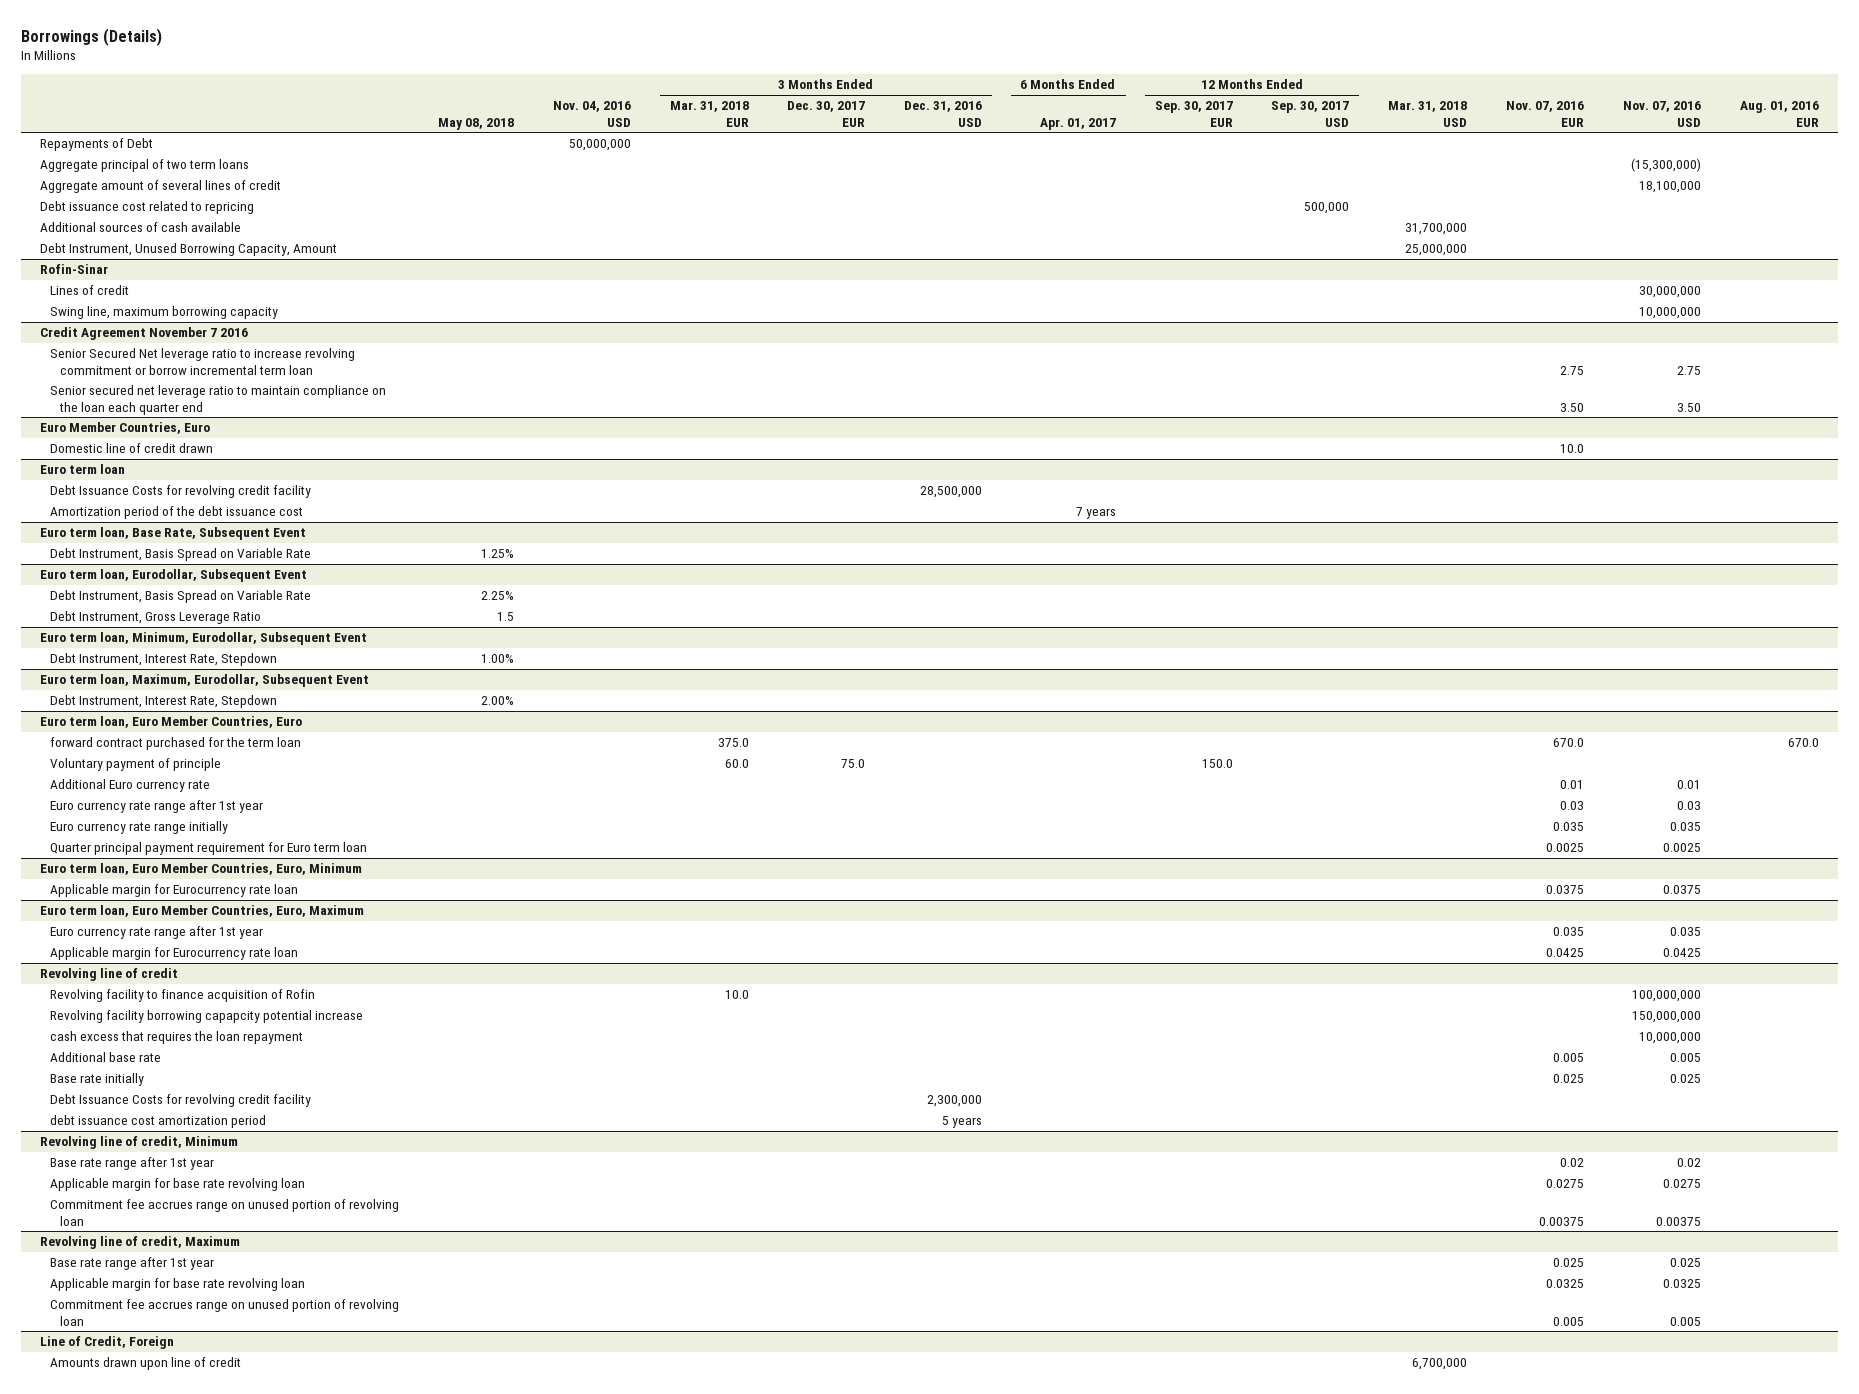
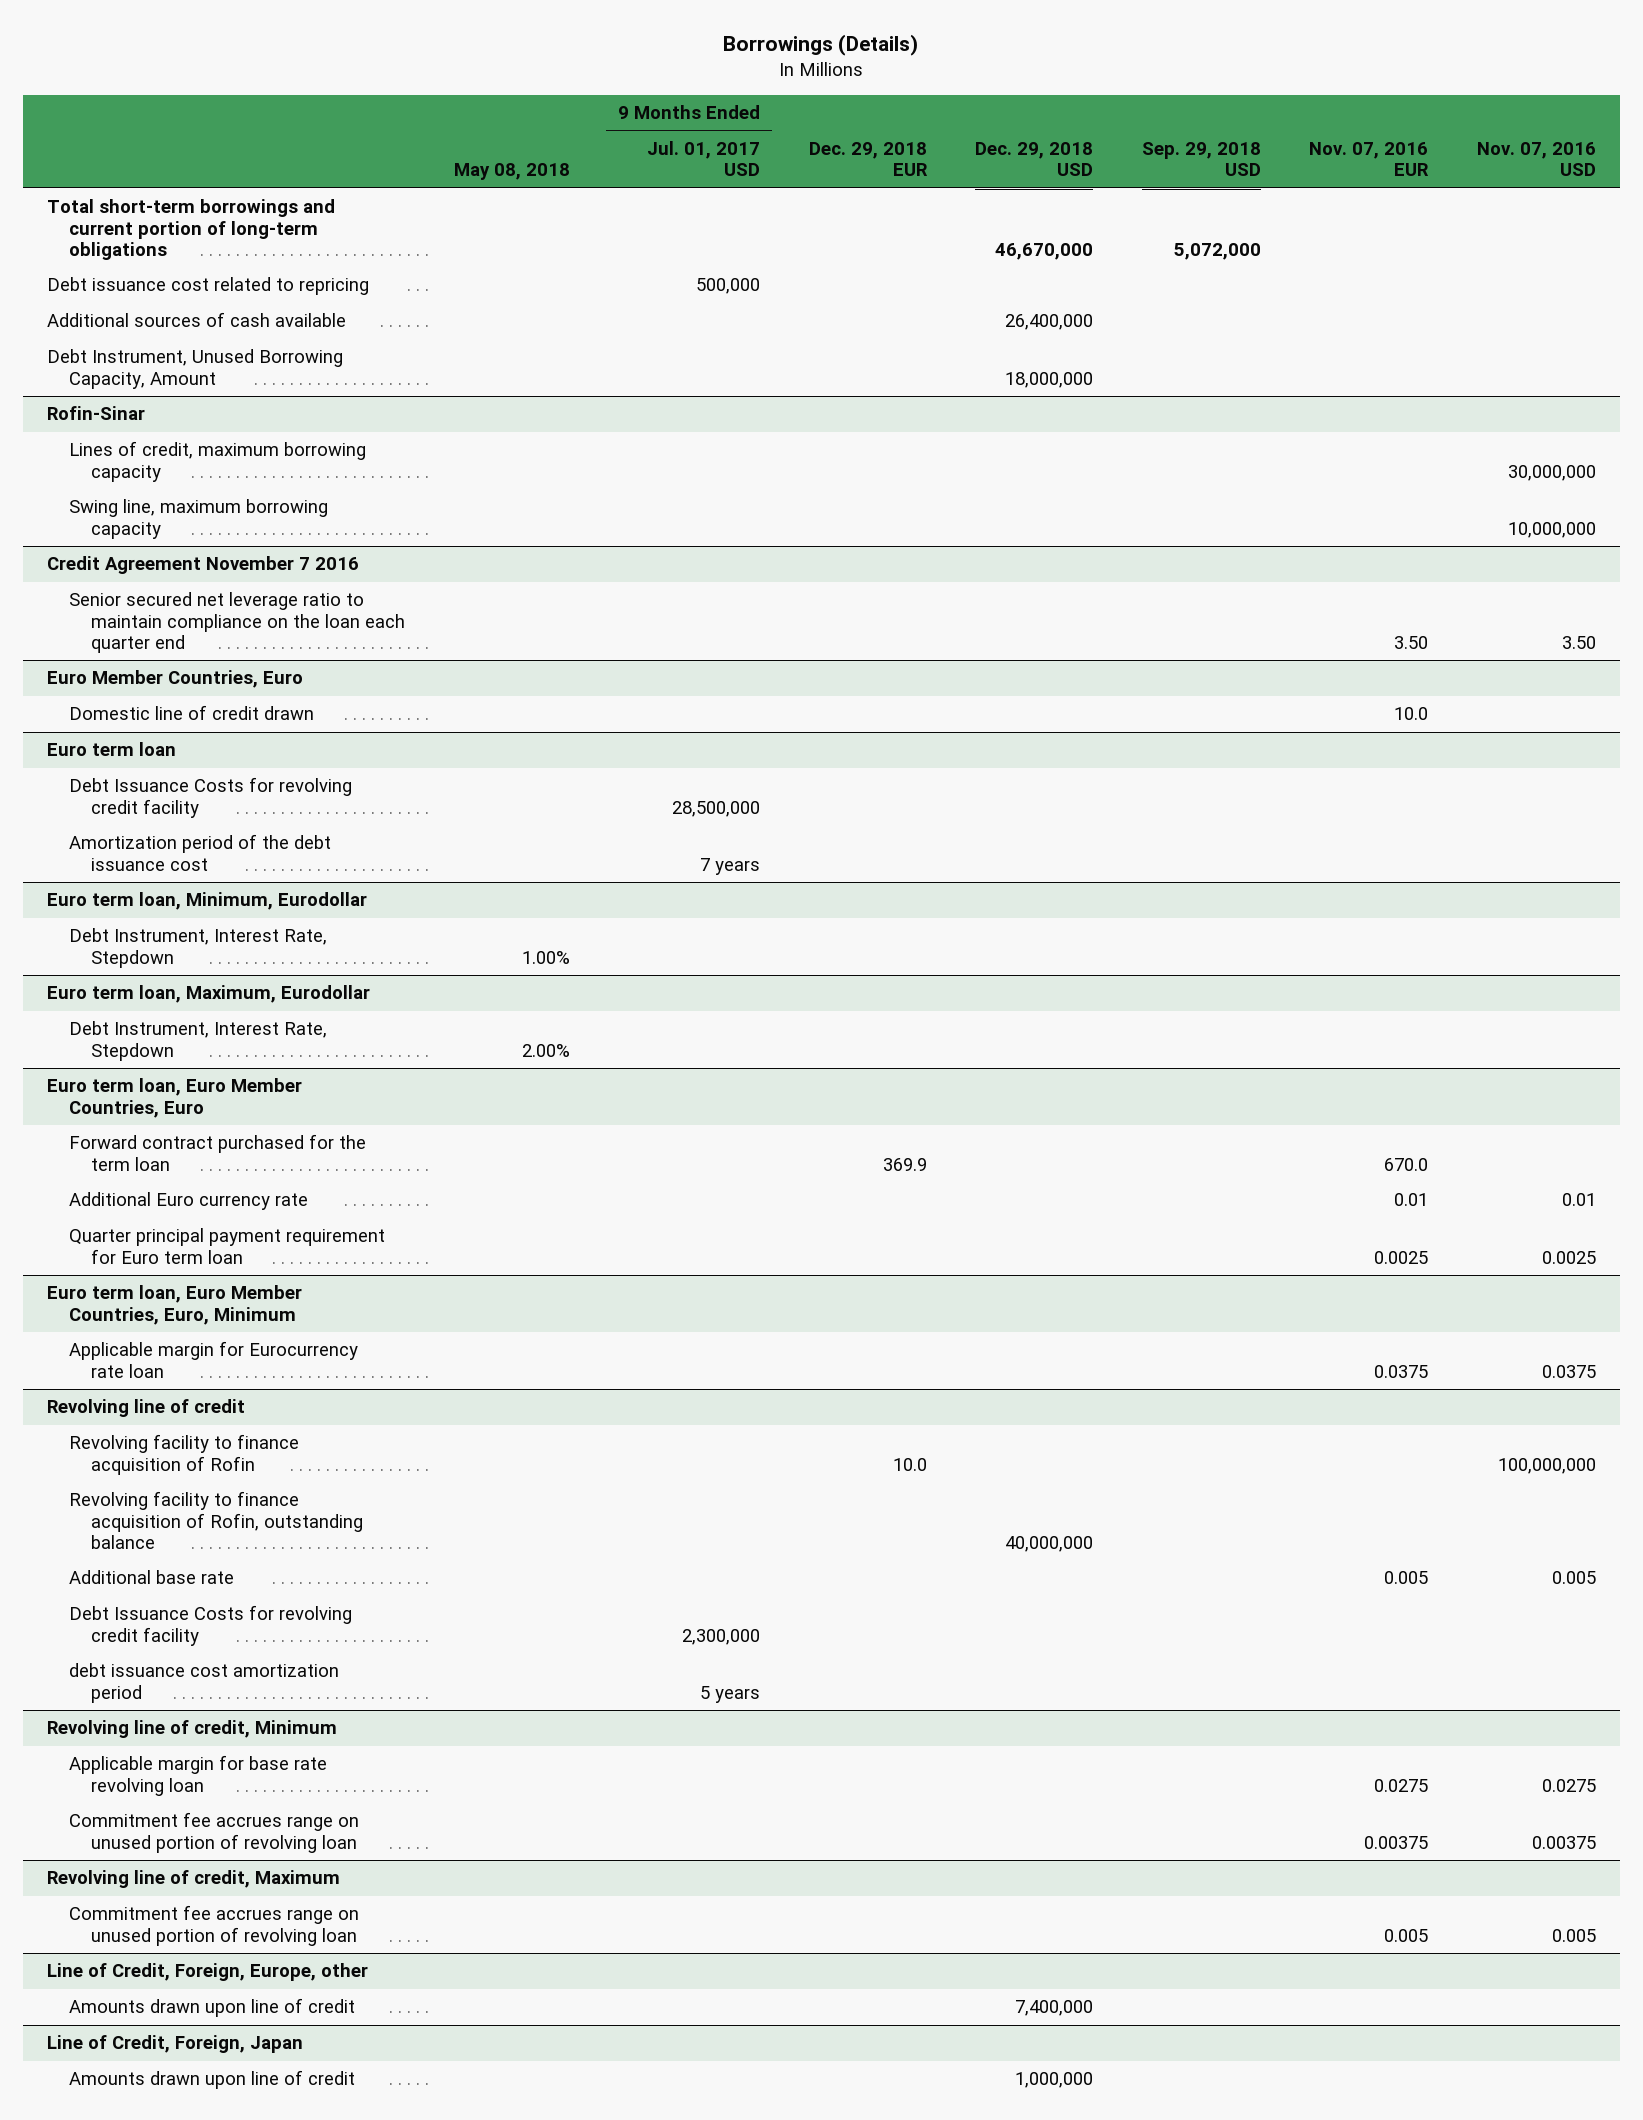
- | May 08, 2018 | Nov. 04, 2016 USD | 3 Months Ended Mar. 31, 2018 EUR | 3 Months Ended Dec. 30, 2017 EUR | 3 Months Ended Dec. 31, 2016 USD | 6 Months Ended Apr. 01, 2017 | 12 Months Ended Sep. 30, 2017 EUR | 12 Months Ended Sep. 30, 2017 USD | Mar. 31, 2018 USD | Nov. 07, 2016 EUR | Nov. 07, 2016 USD | Aug. 01, 2016 EUR
+ | May 08, 2018 | 9 Months Ended Jul. 01, 2017 USD | Dec. 29, 2018 EUR | Dec. 29, 2018 USD | Sep. 29, 2018 USD | Nov. 07, 2016 EUR | Nov. 07, 2016 USD
- Repayments of Debt | | 50,000,000 | | | | | | | | | |
- Aggregate principal of two term loans | | | | | | | | | | | (15,300,000) |
- Aggregate amount of several lines of credit | | | | | | | | | | | 18,100,000 |
+ Total short-term borrowings and current portion of long-term obligations | | | | 46,670,000 | 5,072,000 | |
@ Rofin-Sinar
- Lines of credit | | | | | | | | | | | 30,000,000 |
+ Lines of credit, maximum borrowing capacity | | | | | | | 30,000,000
@ Credit Agreement November 7 2016
- Senior Secured Net leverage ratio to increase revolving commitment or borrow incremental term loan | | | | | | | | | | 2.75 | 2.75 |
- Euro term loan, Base Rate, Subsequent Event
- Debt Instrument, Basis Spread on Variable Rate | 1.25% | | | | | | | | | | |
- Euro term loan, Eurodollar, Subsequent Event
- Debt Instrument, Basis Spread on Variable Rate | 2.25% | | | | | | | | | | |
- Debt Instrument, Gross Leverage Ratio | 1.5 | | | | | | | | | | |
- Euro term loan, Minimum, Eurodollar, Subsequent Event
+ Euro term loan, Minimum, Eurodollar
- Euro term loan, Maximum, Eurodollar, Subsequent Event
+ Euro term loan, Maximum, Eurodollar
@ Euro term loan, Euro Member Countries, Euro
- forward contract purchased for the term loan | | | 375.0 | | | | | | | 670.0 | | 670.0
- Voluntary payment of principle | | | 60.0 | 75.0 | | | 150.0 | | | | |
+ Forward contract purchased for the term loan | | | 369.9 | | | 670.0 |
- Euro currency rate range after 1st year | | | | | | | | | | 0.03 | 0.03 |
- Euro currency rate range initially | | | | | | | | | | 0.035 | 0.035 |
- Euro term loan, Euro Member Countries, Euro, Maximum
- Euro currency rate range after 1st year | | | | | | | | | | 0.035 | 0.035 |
- Applicable margin for Eurocurrency rate loan | | | | | | | | | | 0.0425 | 0.0425 |
@ Revolving line of credit
- Revolving facility borrowing capapcity potential increase | | | | | | | | | | | 150,000,000 |
- cash excess that requires the loan repayment | | | | | | | | | | | 10,000,000 |
+ Revolving facility to finance acquisition of Rofin, outstanding balance | | | | 40,000,000 | | |
- Base rate initially | | | | | | | | | | 0.025 | 0.025 |
@ Revolving line of credit, Minimum
- Base rate range after 1st year | | | | | | | | | | 0.02 | 0.02 |
@ Revolving line of credit, Maximum
- Base rate range after 1st year | | | | | | | | | | 0.025 | 0.025 |
- Applicable margin for base rate revolving loan | | | | | | | | | | 0.0325 | 0.0325 |
- Line of Credit, Foreign
+ Line of Credit, Foreign, Europe, other
+ Amounts drawn upon line of credit | | | | 7,400,000 | | |
+ Line of Credit, Foreign, Japan

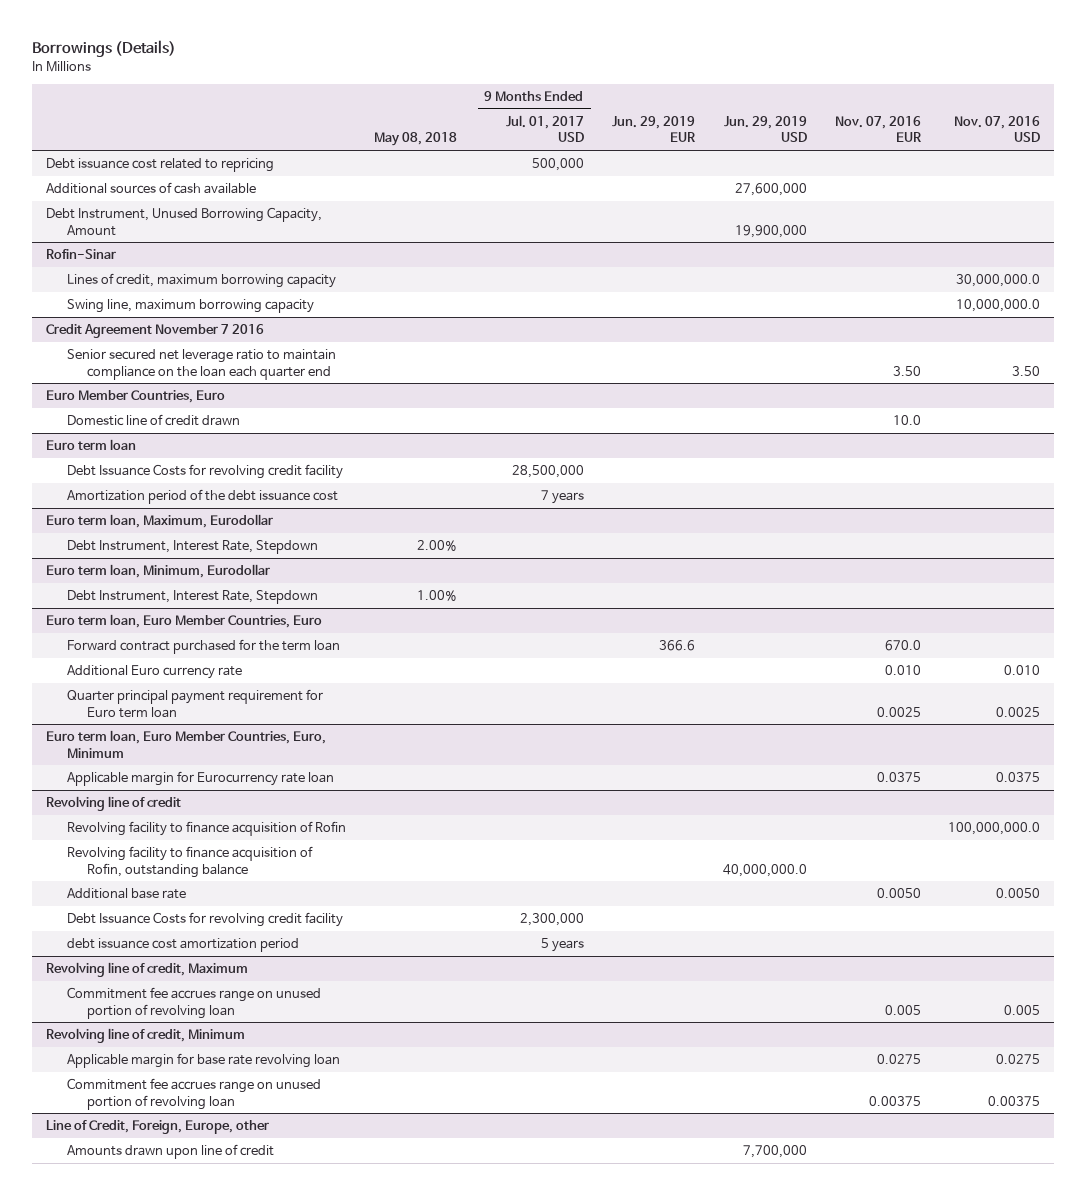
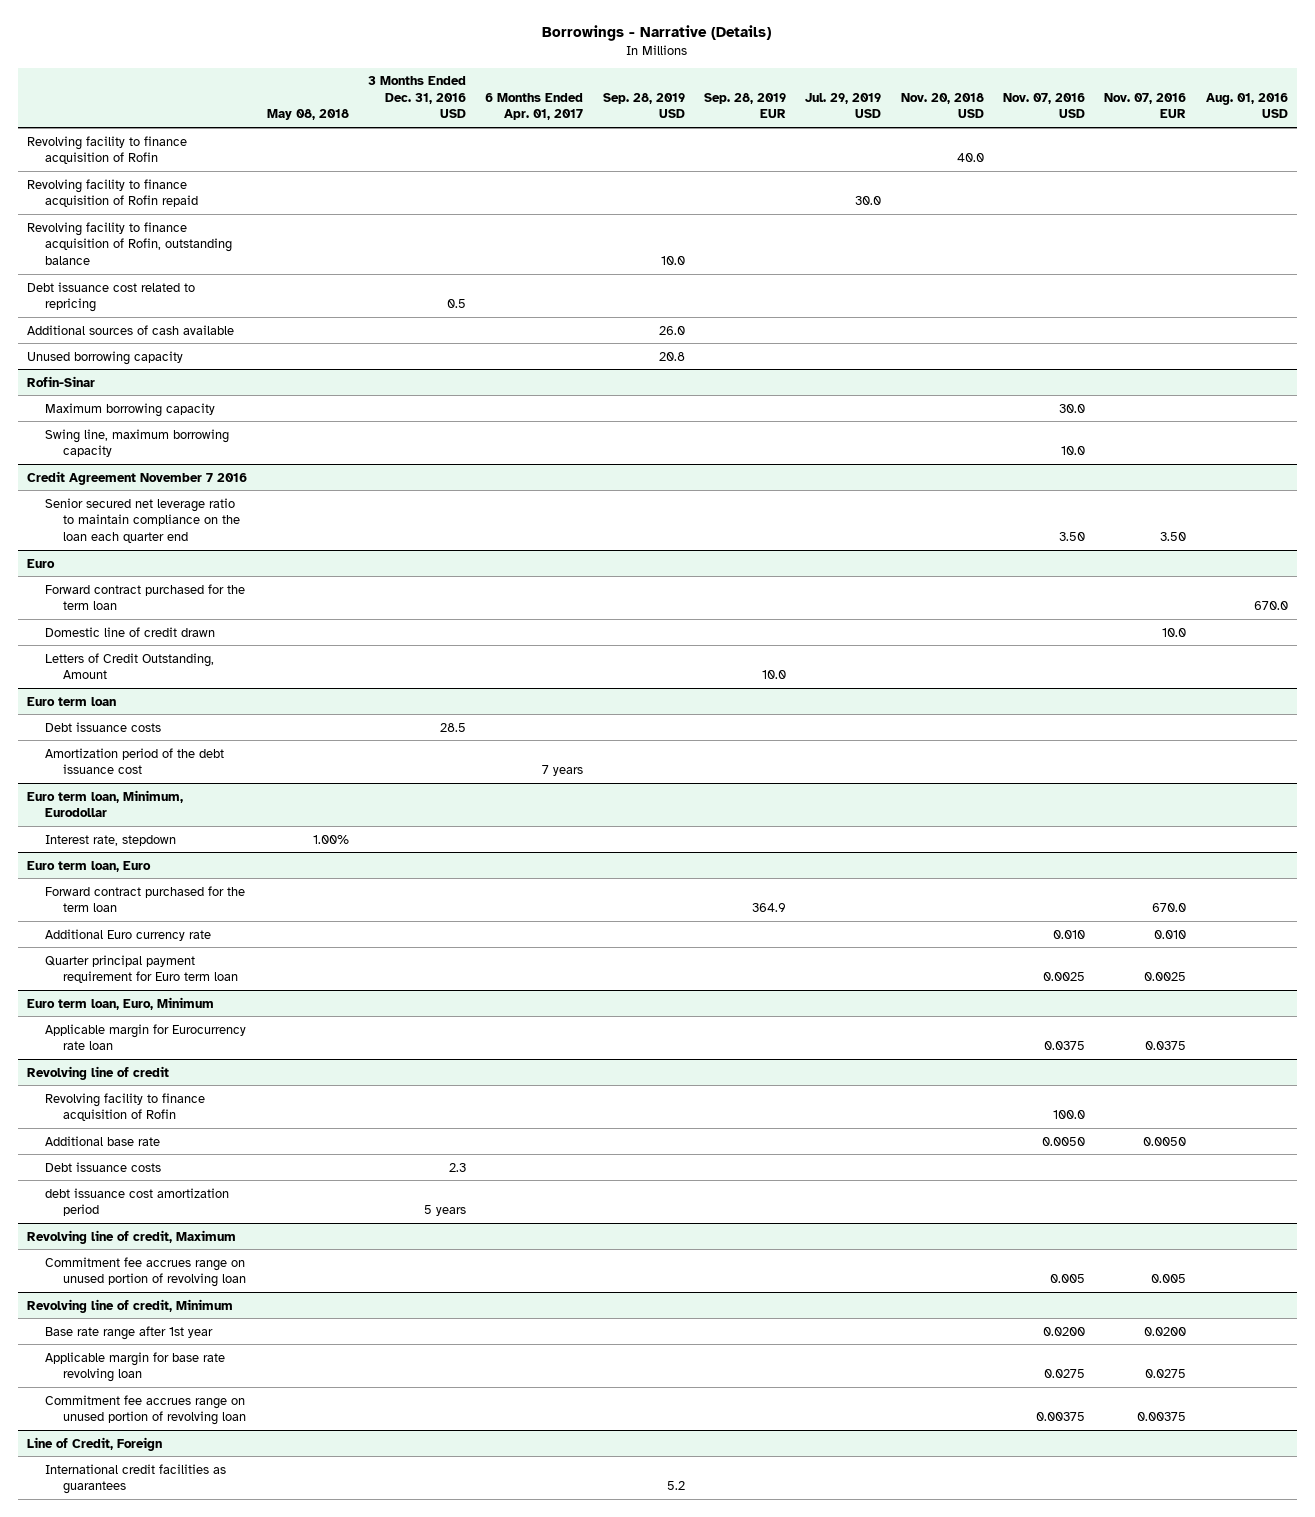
- Borrowings (Details)
+ Borrowings - Narrative (Details)
- | May 08, 2018 | 9 Months Ended Jul. 01, 2017 USD | Jun. 29, 2019 EUR | Jun. 29, 2019 USD | Nov. 07, 2016 EUR | Nov. 07, 2016 USD
+ | May 08, 2018 | 3 Months Ended Dec. 31, 2016 USD | 6 Months Ended Apr. 01, 2017 | Sep. 28, 2019 USD | Sep. 28, 2019 EUR | Jul. 29, 2019 USD | Nov. 20, 2018 USD | Nov. 07, 2016 USD | Nov. 07, 2016 EUR | Aug. 01, 2016 USD
+ Revolving facility to finance acquisition of Rofin | | | | | | | 40.0 | | |
+ Revolving facility to finance acquisition of Rofin repaid | | | | | | 30.0 | | | |
+ Revolving facility to finance acquisition of Rofin, outstanding balance | | | | 10.0 | | | | | |
- Debt Instrument, Unused Borrowing Capacity, Amount | | | | 19,900,000 | |
+ Unused borrowing capacity | | | | 20.8 | | | | | |
@ Rofin-Sinar
- Lines of credit, maximum borrowing capacity | | | | | | 30,000,000.0
- Swing line, maximum borrowing capacity | | | | | | 10,000,000.0
+ Maximum borrowing capacity | | | | | | | | 30.0 | |
+ Swing line, maximum borrowing capacity | | | | | | | | 10.0 | |
- Euro Member Countries, Euro
+ Euro
+ Forward contract purchased for the term loan | | | | | | | | | | 670.0
+ Letters of Credit Outstanding, Amount | | | | | 10.0 | | | | |
@ Euro term loan
- Debt Issuance Costs for revolving credit facility | | 28,500,000 | | | |
+ Debt issuance costs | | 28.5 | | | | | | | |
- Euro term loan, Maximum, Eurodollar
- Debt Instrument, Interest Rate, Stepdown | 2.00% | | | | |
@ Euro term loan, Minimum, Eurodollar
- Debt Instrument, Interest Rate, Stepdown | 1.00% | | | | |
- Euro term loan, Euro Member Countries, Euro
@ Euro term loan, Minimum, Eurodollar
+ Interest rate, stepdown | 1.00% | | | | | | | | |
+ Euro term loan, Euro
- Euro term loan, Euro Member Countries, Euro, Minimum
+ Euro term loan, Euro, Minimum
@ Revolving line of credit
- Revolving facility to finance acquisition of Rofin | | | | | | 100,000,000.0
- Revolving facility to finance acquisition of Rofin, outstanding balance | | | | 40,000,000.0 | |
+ Revolving facility to finance acquisition of Rofin | | | | | | | | 100.0 | |
- Debt Issuance Costs for revolving credit facility | | 2,300,000 | | | |
+ Debt issuance costs | | 2.3 | | | | | | | |
@ Revolving line of credit, Minimum
+ Base rate range after 1st year | | | | | | | | 0.0200 | 0.0200 |
- Line of Credit, Foreign, Europe, other
- Amounts drawn upon line of credit | | | | 7,700,000 | |
+ Line of Credit, Foreign
+ International credit facilities as guarantees | | | | 5.2 | | | | | |

